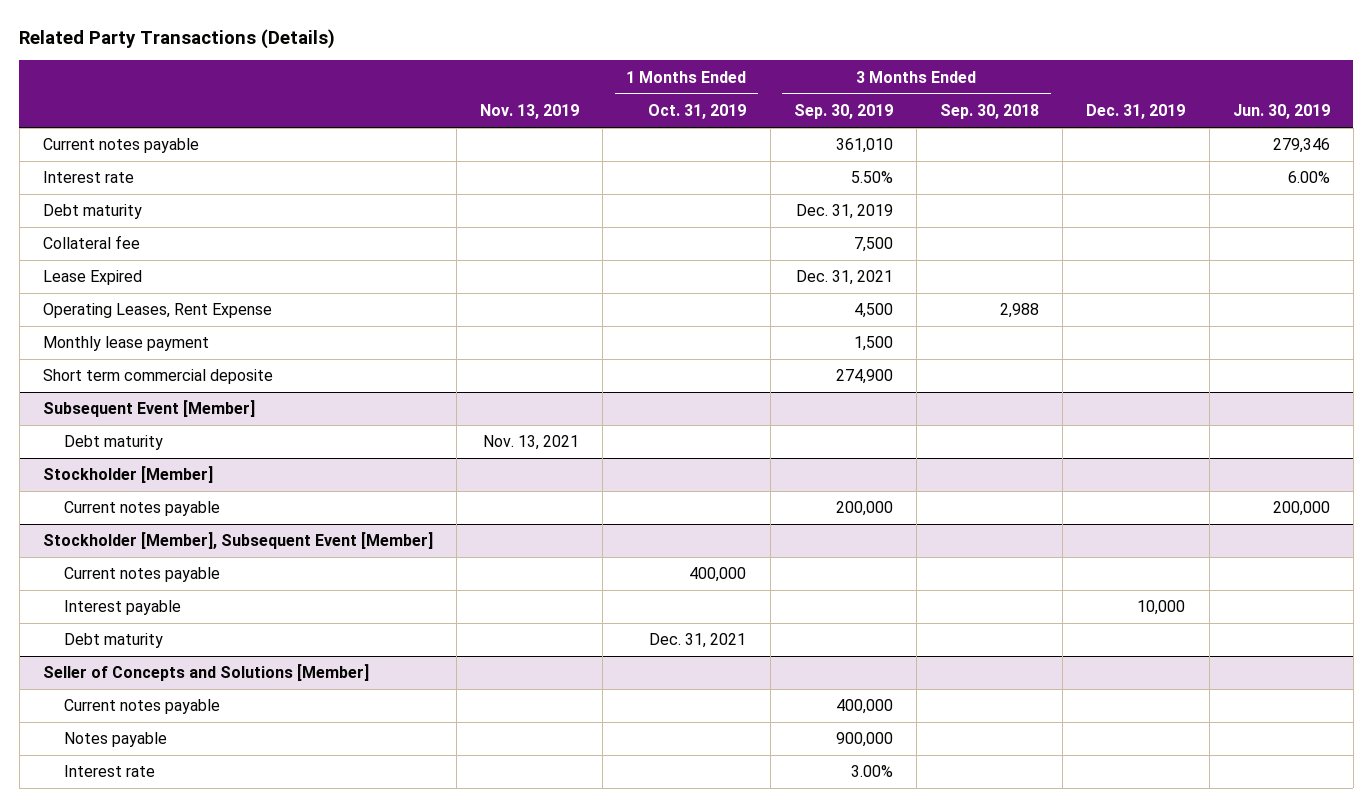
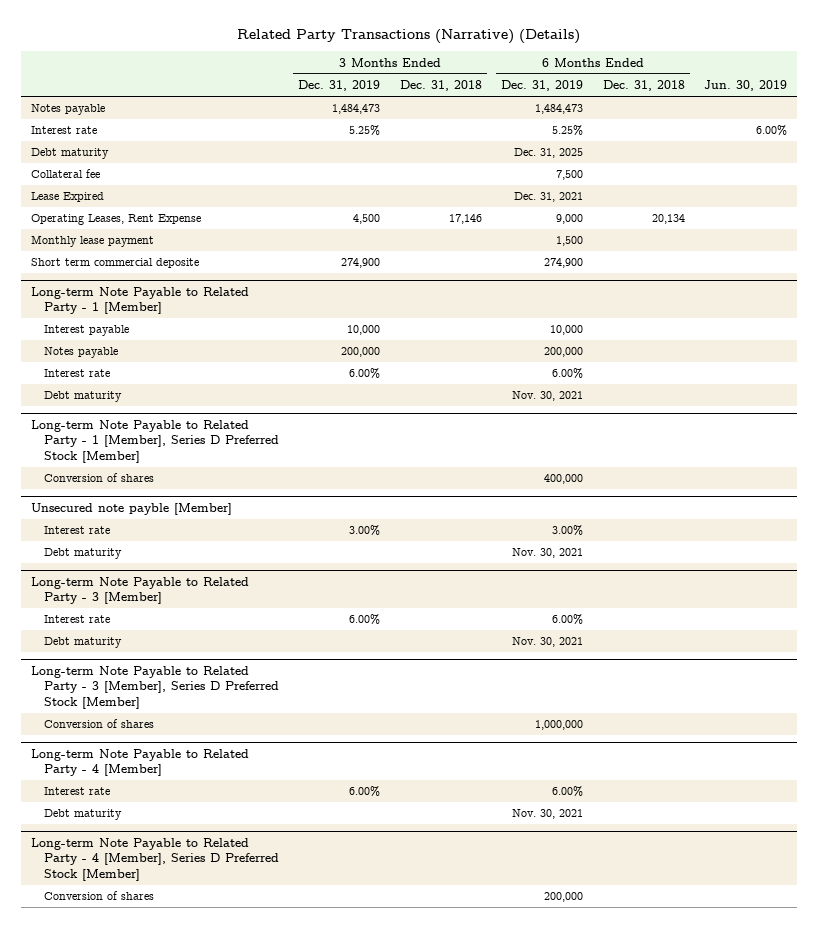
- Related Party Transactions (Details)
+ Related Party Transactions (Narrative) (Details)
- | Nov. 13, 2019 | 1 Months Ended Oct. 31, 2019 | 3 Months Ended Sep. 30, 2019 | 3 Months Ended Sep. 30, 2018 | Dec. 31, 2019 | Jun. 30, 2019
+ | 3 Months Ended Dec. 31, 2019 | 3 Months Ended Dec. 31, 2018 | 6 Months Ended Dec. 31, 2019 | 6 Months Ended Dec. 31, 2018 | Jun. 30, 2019
- Current notes payable | | | 361,010 | | | 279,346
+ Notes payable | 1,484,473 | | 1,484,473 | |
- Subsequent Event [Member]
- Debt maturity | Nov. 13, 2021 | | | | |
- Stockholder [Member]
- Current notes payable | | | 200,000 | | | 200,000
- Stockholder [Member], Subsequent Event [Member]
- Current notes payable | | 400,000 | | | |
- Interest payable | | | | | 10,000 |
- Debt maturity | | Dec. 31, 2021 | | | |
- Seller of Concepts and Solutions [Member]
- Current notes payable | | | 400,000 | | |
- Notes payable | | | 900,000 | | |
- Interest rate | | | 3.00% | | |
+ Long-term Note Payable to Related Party - 1 [Member]
+ Interest payable | 10,000 | | 10,000 | |
+ Notes payable | 200,000 | | 200,000 | |
+ Interest rate | 6.00% | | 6.00% | |
+ Debt maturity | | | Nov. 30, 2021 | |
+ Long-term Note Payable to Related Party - 1 [Member], Series D Preferred Stock [Member]
+ Conversion of shares | | | 400,000 | |
+ Unsecured note payble [Member]
+ Interest rate | 3.00% | | 3.00% | |
+ Debt maturity | | | Nov. 30, 2021 | |
+ Long-term Note Payable to Related Party - 3 [Member]
+ Interest rate | 6.00% | | 6.00% | |
+ Debt maturity | | | Nov. 30, 2021 | |
+ Long-term Note Payable to Related Party - 3 [Member], Series D Preferred Stock [Member]
+ Conversion of shares | | | 1,000,000 | |
+ Long-term Note Payable to Related Party - 4 [Member]
+ Interest rate | 6.00% | | 6.00% | |
+ Debt maturity | | | Nov. 30, 2021 | |
+ Long-term Note Payable to Related Party - 4 [Member], Series D Preferred Stock [Member]
+ Conversion of shares | | | 200,000 | |

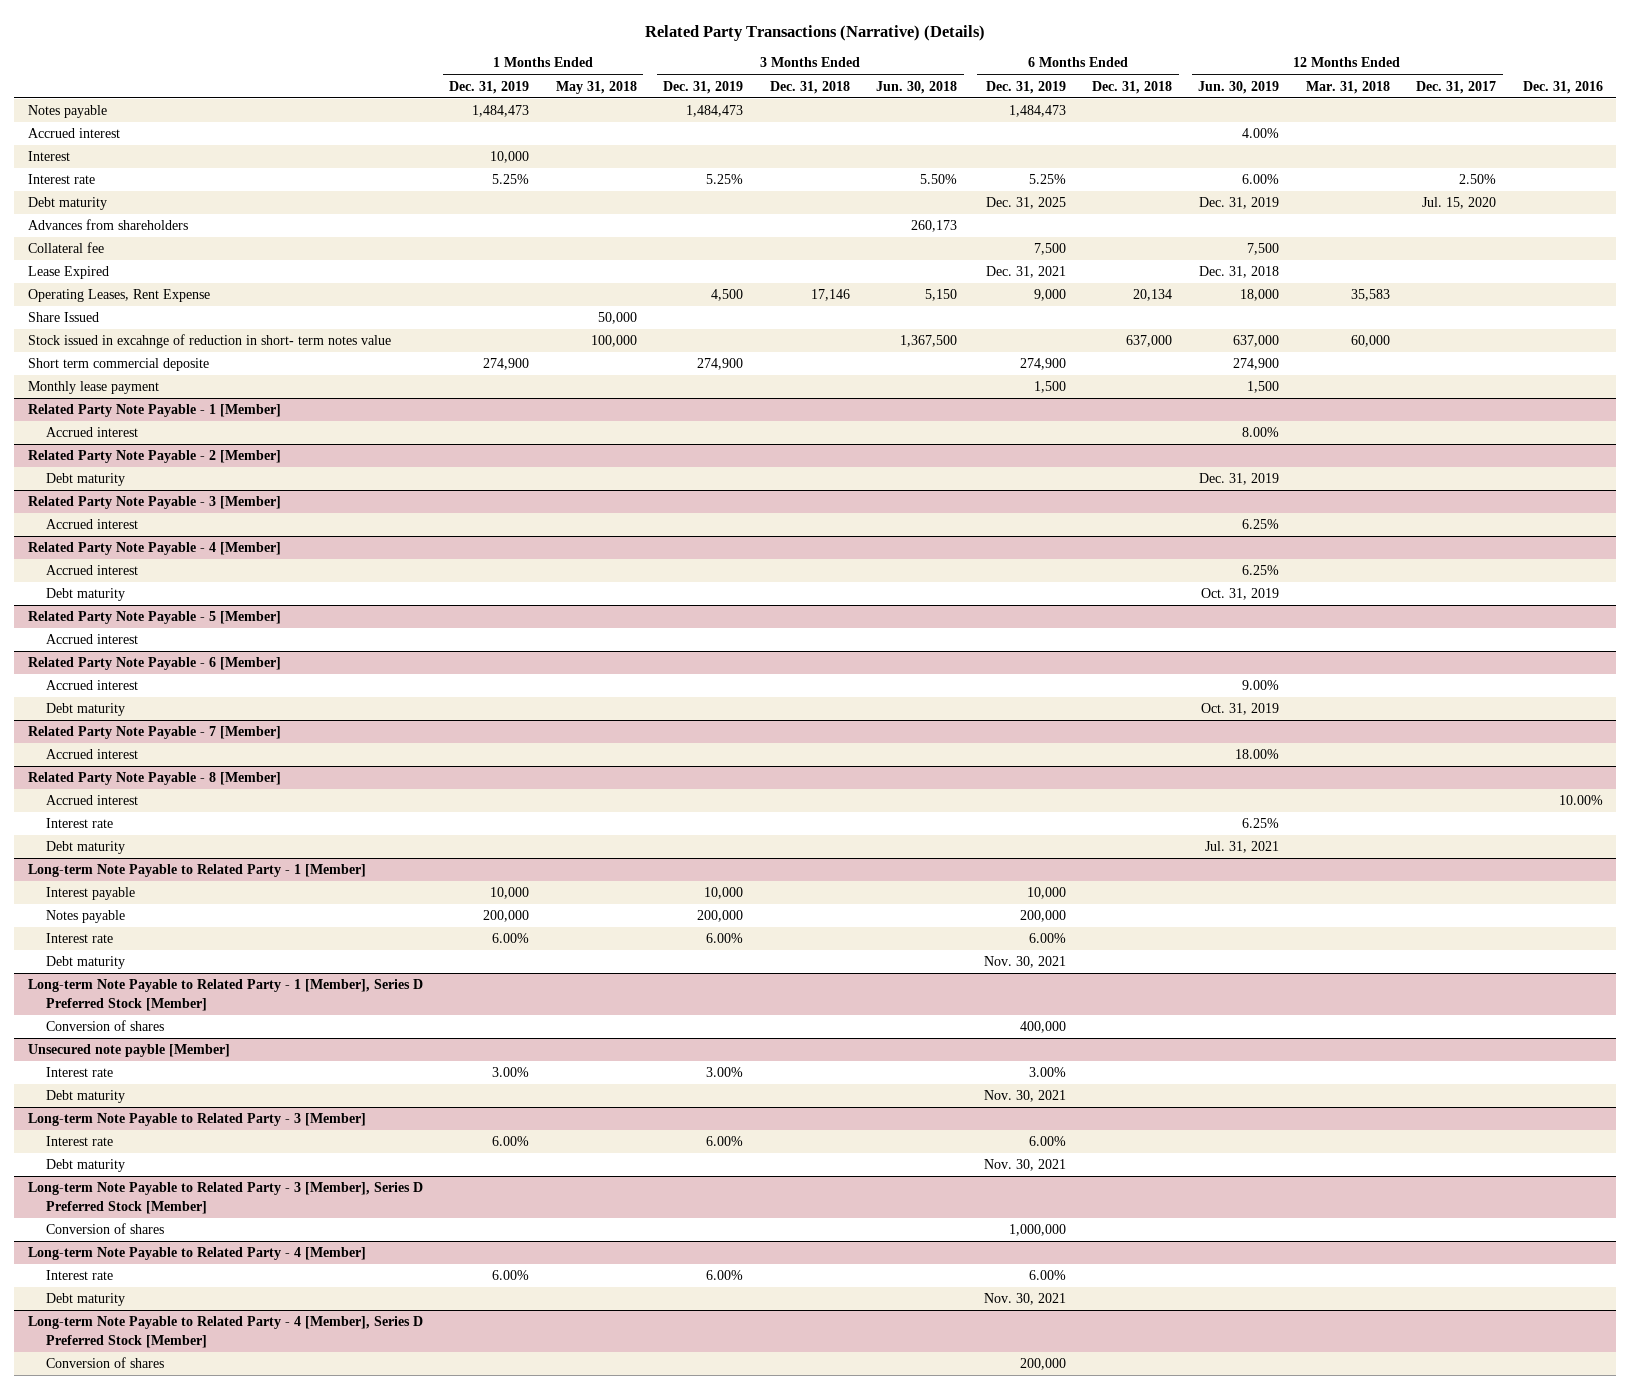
- | 3 Months Ended Dec. 31, 2019 | 3 Months Ended Dec. 31, 2018 | 6 Months Ended Dec. 31, 2019 | 6 Months Ended Dec. 31, 2018 | Jun. 30, 2019
+ | 1 Months Ended Dec. 31, 2019 | 1 Months Ended May 31, 2018 | 3 Months Ended Dec. 31, 2019 | 3 Months Ended Dec. 31, 2018 | 3 Months Ended Jun. 30, 2018 | 6 Months Ended Dec. 31, 2019 | 6 Months Ended Dec. 31, 2018 | 12 Months Ended Jun. 30, 2019 | 12 Months Ended Mar. 31, 2018 | 12 Months Ended Dec. 31, 2017 | Dec. 31, 2016
+ Accrued interest | | | | | | | | 4.00% | | |
+ Interest | 10,000 | | | | | | | | | |
+ Advances from shareholders | | | | | 260,173 | | | | | |
+ Share Issued | | 50,000 | | | | | | | | |
+ Stock issued in excahnge of reduction in short- term notes value | | 100,000 | | | 1,367,500 | | 637,000 | 637,000 | 60,000 | |
moved down: Monthly lease payment | | | | | | 1,500 | | 1,500 | | |
+ Related Party Note Payable - 1 [Member]
+ Accrued interest | | | | | | | | 8.00% | | |
+ Related Party Note Payable - 2 [Member]
+ Debt maturity | | | | | | | | Dec. 31, 2019 | | |
+ Related Party Note Payable - 3 [Member]
+ Accrued interest | | | | | | | | 6.25% | | |
+ Related Party Note Payable - 4 [Member]
+ Accrued interest | | | | | | | | 6.25% | | |
+ Debt maturity | | | | | | | | Oct. 31, 2019 | | |
+ Related Party Note Payable - 5 [Member]
+ Accrued interest
+ Related Party Note Payable - 6 [Member]
+ Accrued interest | | | | | | | | 9.00% | | |
+ Debt maturity | | | | | | | | Oct. 31, 2019 | | |
+ Related Party Note Payable - 7 [Member]
+ Accrued interest | | | | | | | | 18.00% | | |
+ Related Party Note Payable - 8 [Member]
+ Accrued interest | | | | | | | | | | | 10.00%
+ Interest rate | | | | | | | | 6.25% | | |
+ Debt maturity | | | | | | | | Jul. 31, 2021 | | |

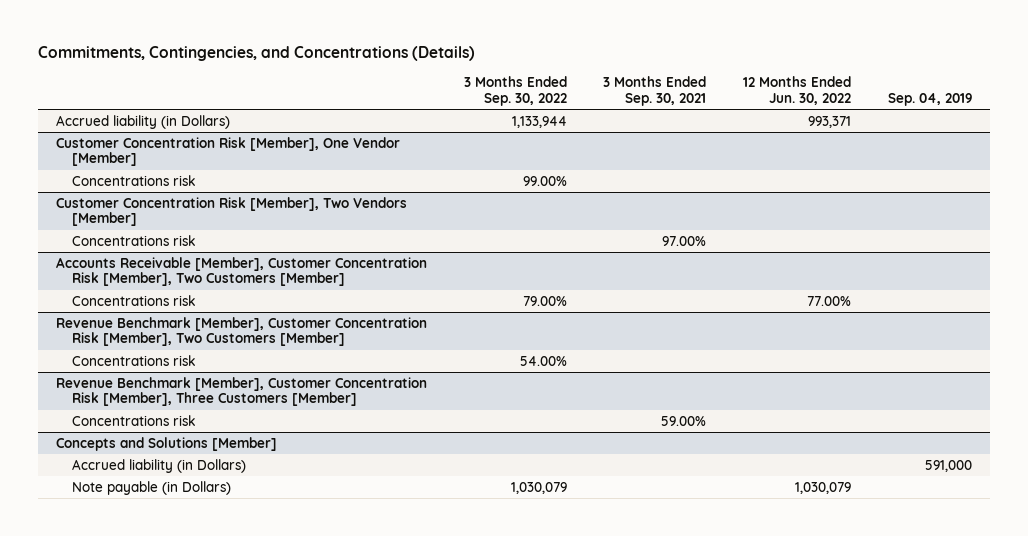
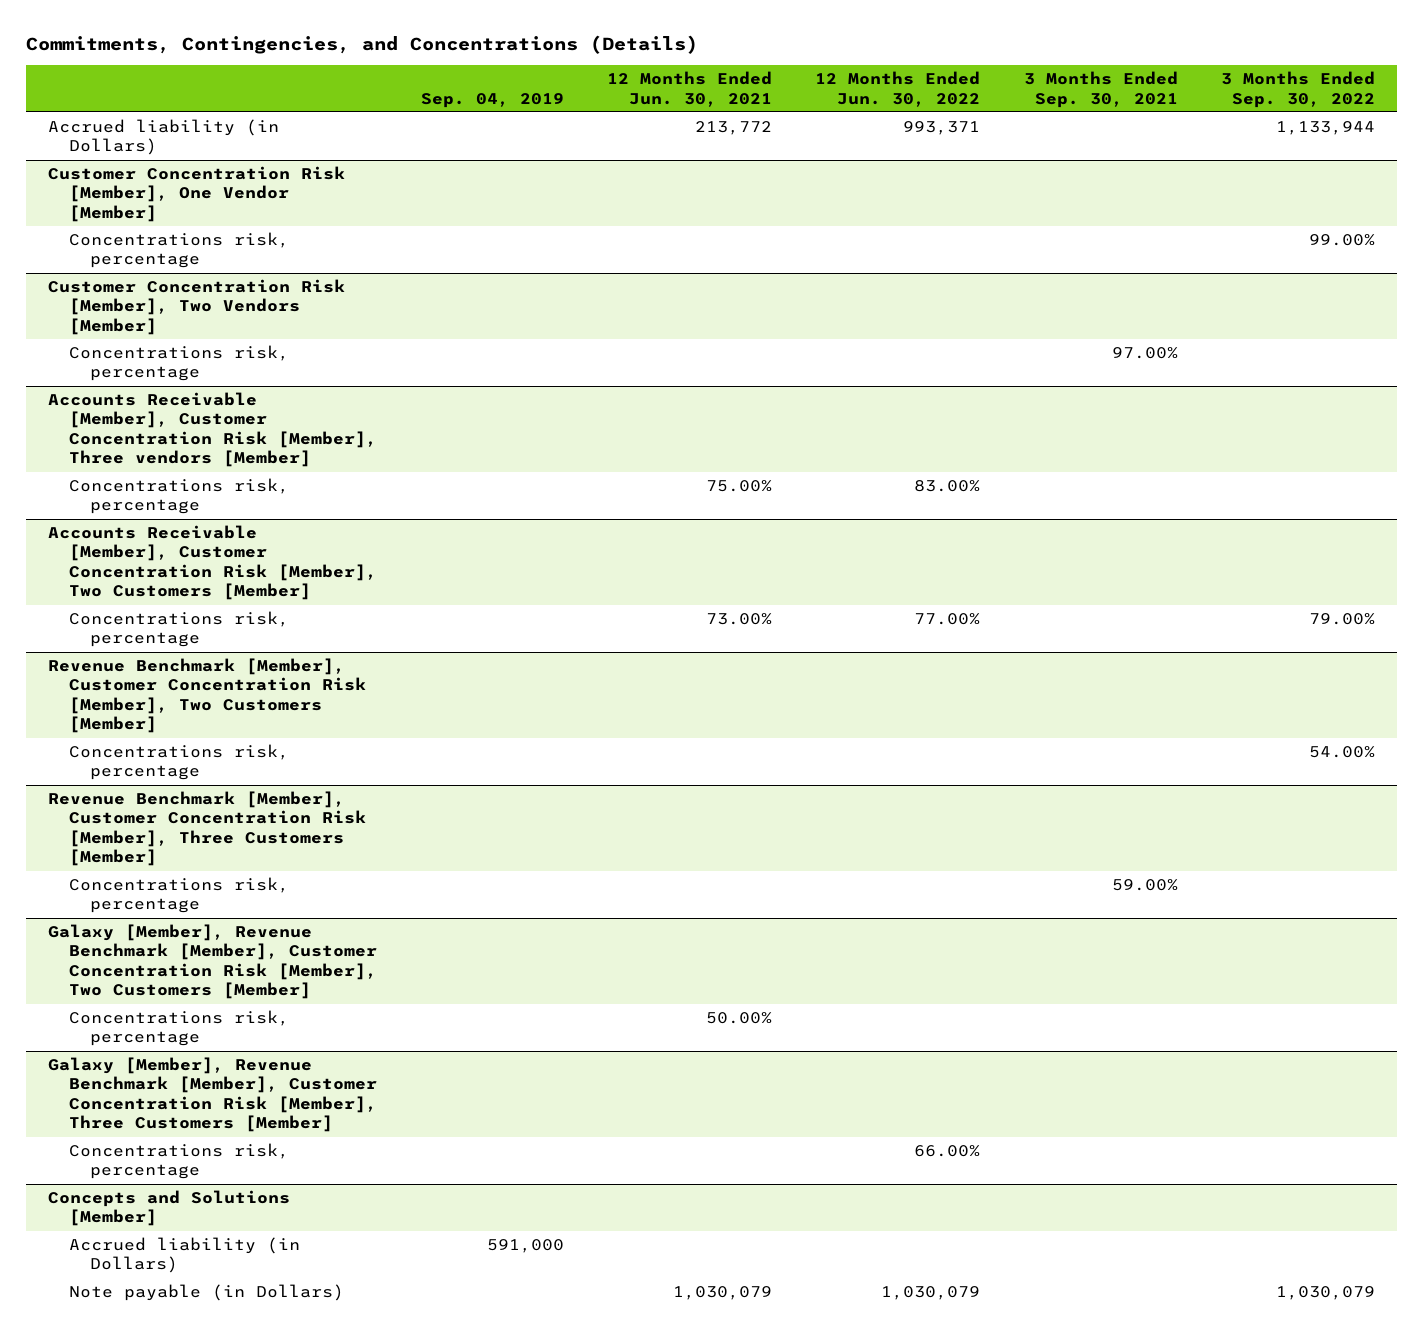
- | 3 Months Ended Sep. 30, 2022 | 3 Months Ended Sep. 30, 2021 | 12 Months Ended Jun. 30, 2022 | Sep. 04, 2019
+ | Sep. 04, 2019 | 12 Months Ended Jun. 30, 2021 | 12 Months Ended Jun. 30, 2022 | 3 Months Ended Sep. 30, 2021 | 3 Months Ended Sep. 30, 2022
@ Customer Concentration Risk [Member], One Vendor [Member]
- Concentrations risk | 99.00% | | |
+ Concentrations risk, percentage | | | | | 99.00%
@ Customer Concentration Risk [Member], Two Vendors [Member]
- Concentrations risk | | 97.00% | |
+ Concentrations risk, percentage | | | | 97.00% |
+ Accounts Receivable [Member], Customer Concentration Risk [Member], Three vendors [Member]
+ Concentrations risk, percentage | | 75.00% | 83.00% | |
@ Accounts Receivable [Member], Customer Concentration Risk [Member], Two Customers [Member]
- Concentrations risk | 79.00% | | 77.00% |
+ Concentrations risk, percentage | | 73.00% | 77.00% | | 79.00%
@ Revenue Benchmark [Member], Customer Concentration Risk [Member], Two Customers [Member]
- Concentrations risk | 54.00% | | |
+ Concentrations risk, percentage | | | | | 54.00%
@ Revenue Benchmark [Member], Customer Concentration Risk [Member], Three Customers [Member]
- Concentrations risk | | 59.00% | |
+ Concentrations risk, percentage | | | | 59.00% |
+ Galaxy [Member], Revenue Benchmark [Member], Customer Concentration Risk [Member], Two Customers [Member]
+ Concentrations risk, percentage | | 50.00% | | |
+ Galaxy [Member], Revenue Benchmark [Member], Customer Concentration Risk [Member], Three Customers [Member]
+ Concentrations risk, percentage | | | 66.00% | |

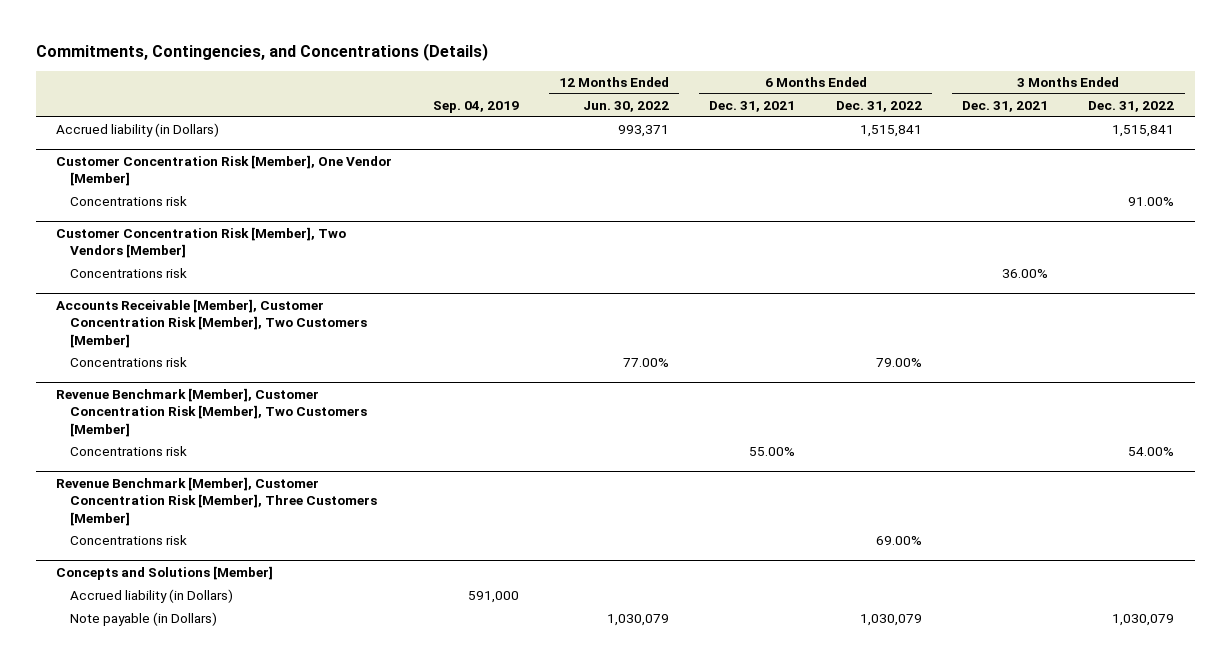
- | Sep. 04, 2019 | 12 Months Ended Jun. 30, 2021 | 12 Months Ended Jun. 30, 2022 | 3 Months Ended Sep. 30, 2021 | 3 Months Ended Sep. 30, 2022
+ | Sep. 04, 2019 | 12 Months Ended Jun. 30, 2022 | 6 Months Ended Dec. 31, 2021 | 6 Months Ended Dec. 31, 2022 | 3 Months Ended Dec. 31, 2021 | 3 Months Ended Dec. 31, 2022
@ Customer Concentration Risk [Member], One Vendor [Member]
- Concentrations risk, percentage | | | | | 99.00%
+ Concentrations risk | | | | | | 91.00%
@ Customer Concentration Risk [Member], Two Vendors [Member]
- Concentrations risk, percentage | | | | 97.00% |
- Accounts Receivable [Member], Customer Concentration Risk [Member], Three vendors [Member]
- Concentrations risk, percentage | | 75.00% | 83.00% | |
@ Customer Concentration Risk [Member], Two Vendors [Member]
+ Concentrations risk | | | | | 36.00% |
@ Accounts Receivable [Member], Customer Concentration Risk [Member], Two Customers [Member]
- Concentrations risk, percentage | | 73.00% | 77.00% | | 79.00%
+ Concentrations risk | | 77.00% | | 79.00% | |
@ Revenue Benchmark [Member], Customer Concentration Risk [Member], Two Customers [Member]
- Concentrations risk, percentage | | | | | 54.00%
+ Concentrations risk | | | 55.00% | | | 54.00%
@ Revenue Benchmark [Member], Customer Concentration Risk [Member], Three Customers [Member]
- Concentrations risk, percentage | | | | 59.00% |
- Galaxy [Member], Revenue Benchmark [Member], Customer Concentration Risk [Member], Two Customers [Member]
- Concentrations risk, percentage | | 50.00% | | |
- Galaxy [Member], Revenue Benchmark [Member], Customer Concentration Risk [Member], Three Customers [Member]
- Concentrations risk, percentage | | | 66.00% | |
@ Revenue Benchmark [Member], Customer Concentration Risk [Member], Three Customers [Member]
+ Concentrations risk | | | | 69.00% | |

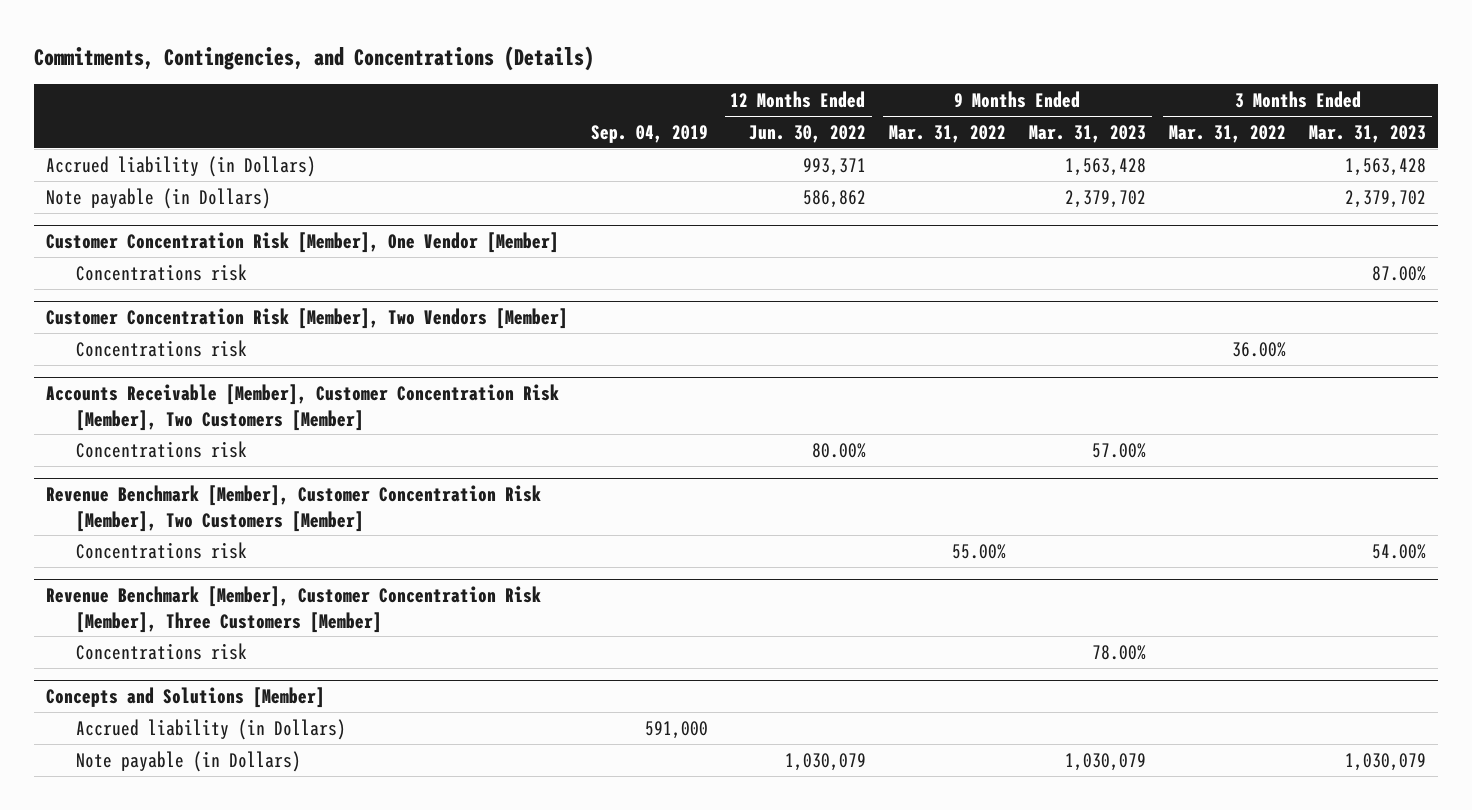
- | Sep. 04, 2019 | 12 Months Ended Jun. 30, 2022 | 6 Months Ended Dec. 31, 2021 | 6 Months Ended Dec. 31, 2022 | 3 Months Ended Dec. 31, 2021 | 3 Months Ended Dec. 31, 2022
+ | Sep. 04, 2019 | 12 Months Ended Jun. 30, 2022 | 9 Months Ended Mar. 31, 2022 | 9 Months Ended Mar. 31, 2023 | 3 Months Ended Mar. 31, 2022 | 3 Months Ended Mar. 31, 2023
+ Note payable (in Dollars) | | 586,862 | | 2,379,702 | | 2,379,702
@ Accounts Receivable [Member], Customer Concentration Risk [Member], Two Customers [Member]
- Concentrations risk | | 77.00% | | 79.00% | |
+ Concentrations risk | | 80.00% | | 57.00% | |

